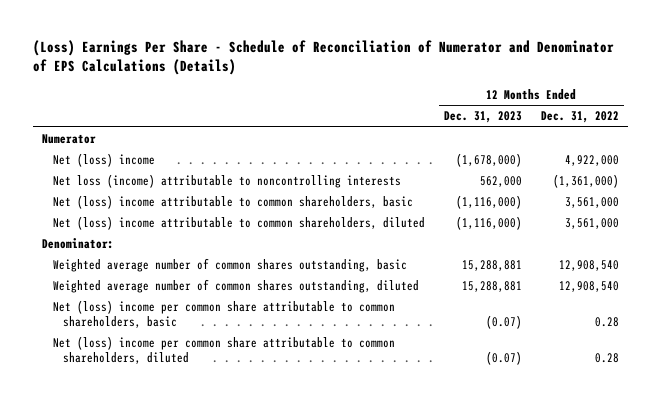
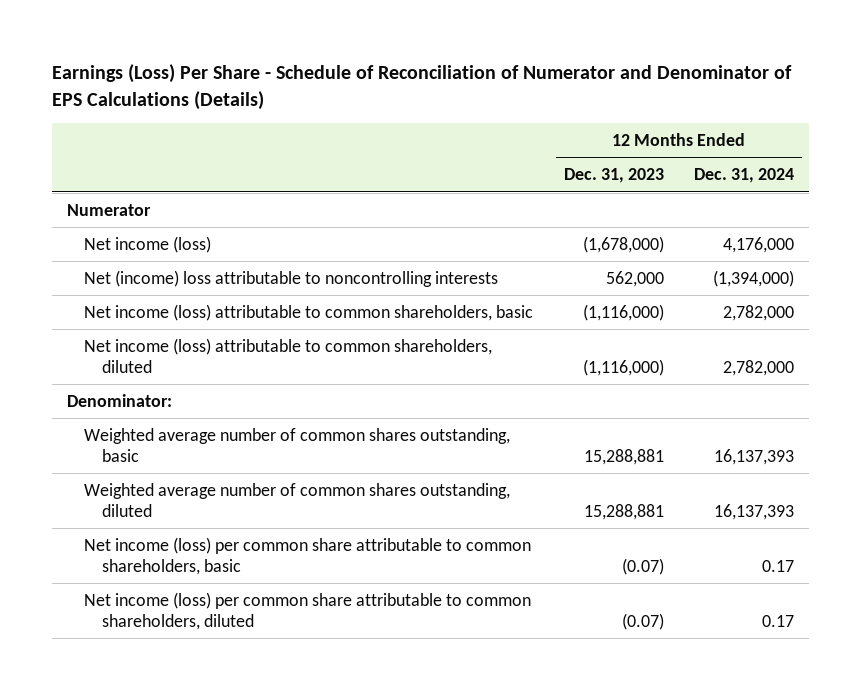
- (Loss) Earnings Per Share - Schedule of Reconciliation of Numerator and Denominator of EPS Calculations (Details)
+ Earnings (Loss) Per Share - Schedule of Reconciliation of Numerator and Denominator of EPS Calculations (Details)
- | 12 Months Ended Dec. 31, 2023 | 12 Months Ended Dec. 31, 2022
+ | 12 Months Ended Dec. 31, 2023 | 12 Months Ended Dec. 31, 2024
- Net (loss) income | (1,678,000) | 4,922,000
- Net loss (income) attributable to noncontrolling interests | 562,000 | (1,361,000)
- Net (loss) income attributable to common shareholders, basic | (1,116,000) | 3,561,000
- Net (loss) income attributable to common shareholders, diluted | (1,116,000) | 3,561,000
+ Net income (loss) | (1,678,000) | 4,176,000
+ Net (income) loss attributable to noncontrolling interests | 562,000 | (1,394,000)
+ Net income (loss) attributable to common shareholders, basic | (1,116,000) | 2,782,000
+ Net income (loss) attributable to common shareholders, diluted | (1,116,000) | 2,782,000
- Net (loss) income per common share attributable to common shareholders, basic | (0.07) | 0.28
- Net (loss) income per common share attributable to common shareholders, diluted | (0.07) | 0.28
+ Net income (loss) per common share attributable to common shareholders, basic | (0.07) | 0.17
+ Net income (loss) per common share attributable to common shareholders, diluted | (0.07) | 0.17

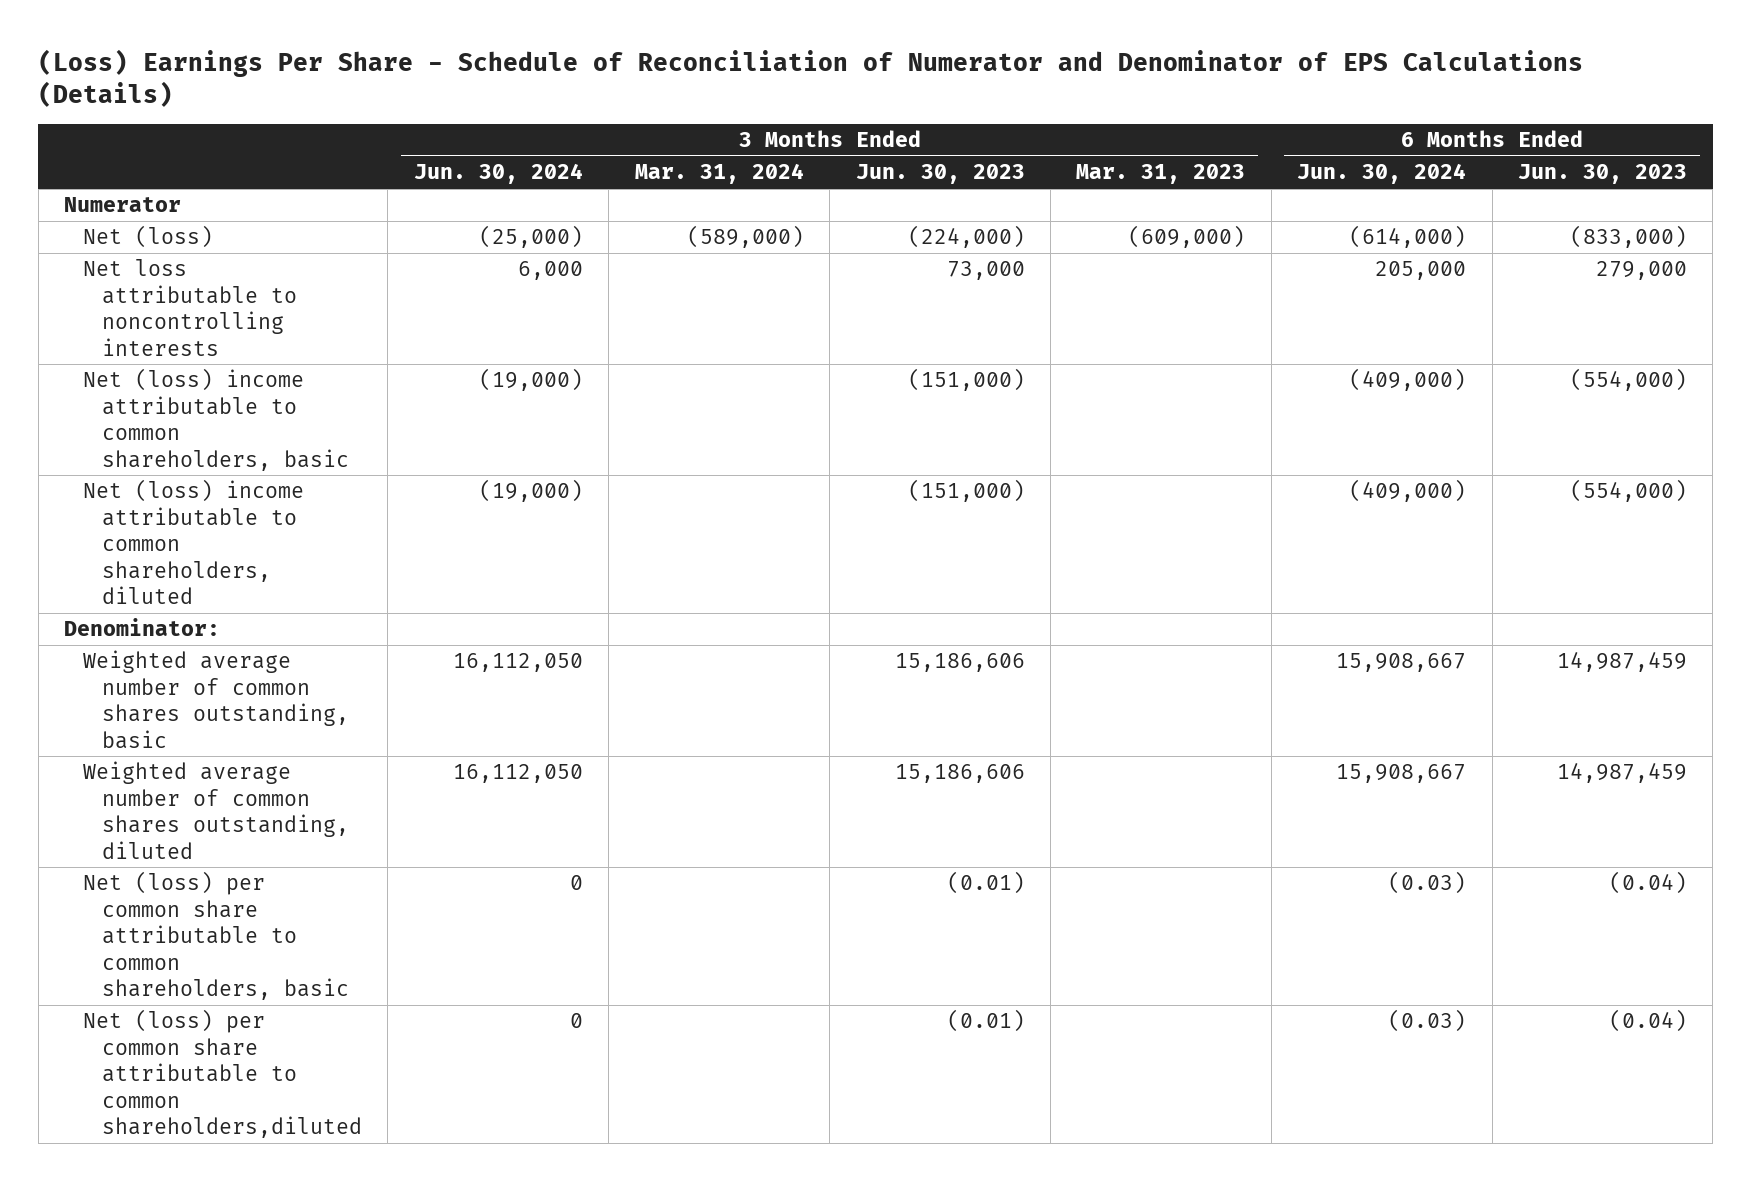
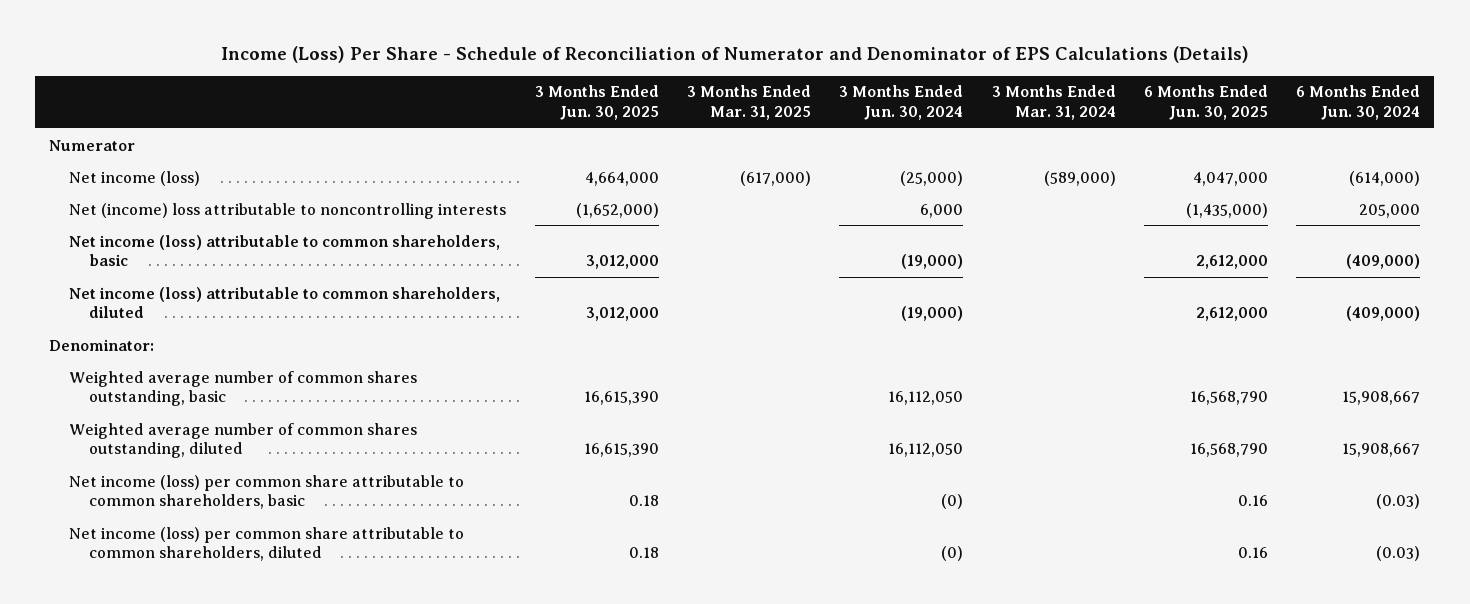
- (Loss) Earnings Per Share - Schedule of Reconciliation of Numerator and Denominator of EPS Calculations (Details)
+ Income (Loss) Per Share - Schedule of Reconciliation of Numerator and Denominator of EPS Calculations (Details)
- | 3 Months Ended Jun. 30, 2024 | 3 Months Ended Mar. 31, 2024 | 3 Months Ended Jun. 30, 2023 | 3 Months Ended Mar. 31, 2023 | 6 Months Ended Jun. 30, 2024 | 6 Months Ended Jun. 30, 2023
+ | 3 Months Ended Jun. 30, 2025 | 3 Months Ended Mar. 31, 2025 | 3 Months Ended Jun. 30, 2024 | 3 Months Ended Mar. 31, 2024 | 6 Months Ended Jun. 30, 2025 | 6 Months Ended Jun. 30, 2024
- Net (loss) | (25,000) | (589,000) | (224,000) | (609,000) | (614,000) | (833,000)
- Net loss attributable to noncontrolling interests | 6,000 | | 73,000 | | 205,000 | 279,000
- Net (loss) income attributable to common shareholders, basic | (19,000) | | (151,000) | | (409,000) | (554,000)
- Net (loss) income attributable to common shareholders, diluted | (19,000) | | (151,000) | | (409,000) | (554,000)
+ Net income (loss) | 4,664,000 | (617,000) | (25,000) | (589,000) | 4,047,000 | (614,000)
+ Net (income) loss attributable to noncontrolling interests | (1,652,000) | | 6,000 | | (1,435,000) | 205,000
+ Net income (loss) attributable to common shareholders, basic | 3,012,000 | | (19,000) | | 2,612,000 | (409,000)
+ Net income (loss) attributable to common shareholders, diluted | 3,012,000 | | (19,000) | | 2,612,000 | (409,000)
- Net (loss) per common share attributable to common shareholders, basic | 0 | | (0.01) | | (0.03) | (0.04)
- Net (loss) per common share attributable to common shareholders,diluted | 0 | | (0.01) | | (0.03) | (0.04)
+ Net income (loss) per common share attributable to common shareholders, basic | 0.18 | | (0) | | 0.16 | (0.03)
+ Net income (loss) per common share attributable to common shareholders, diluted | 0.18 | | (0) | | 0.16 | (0.03)

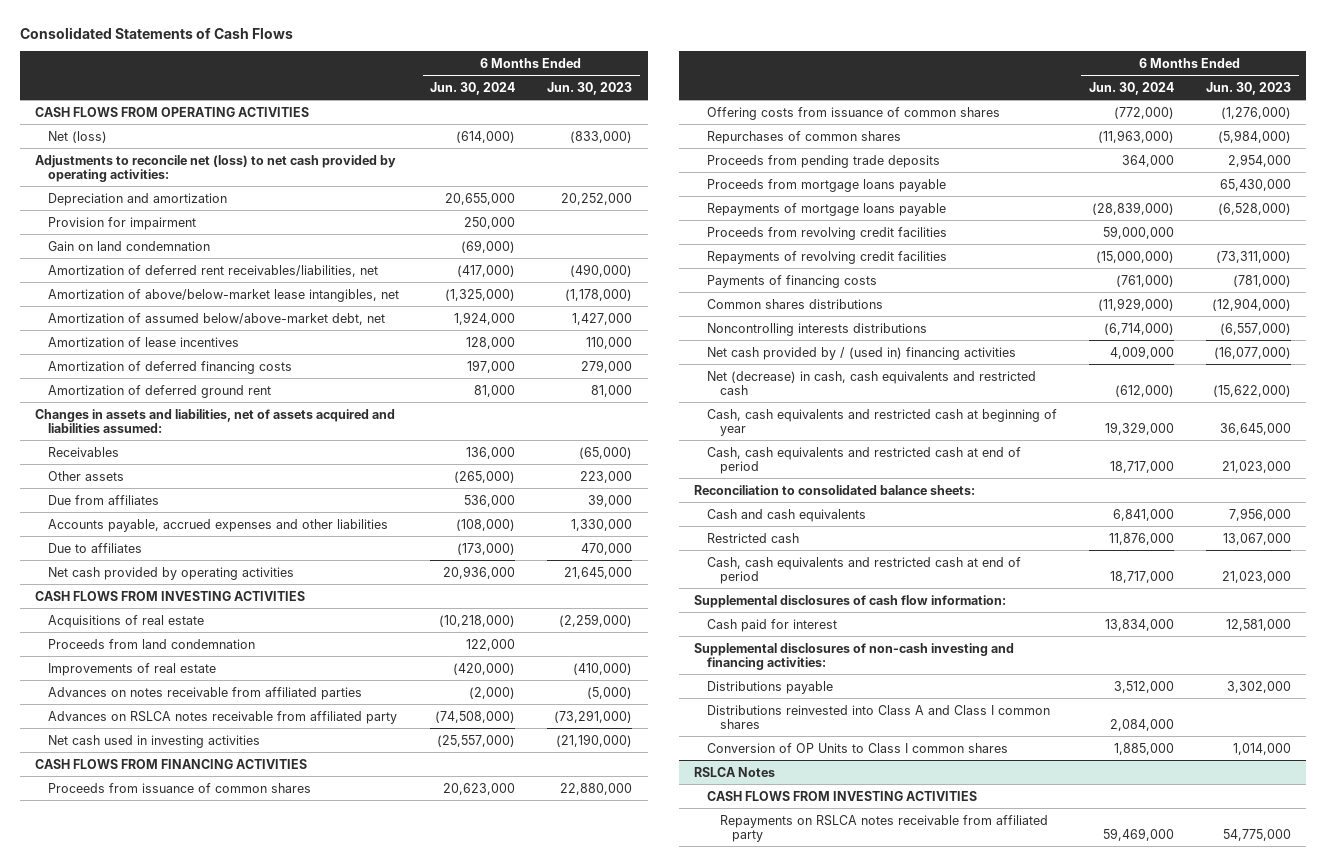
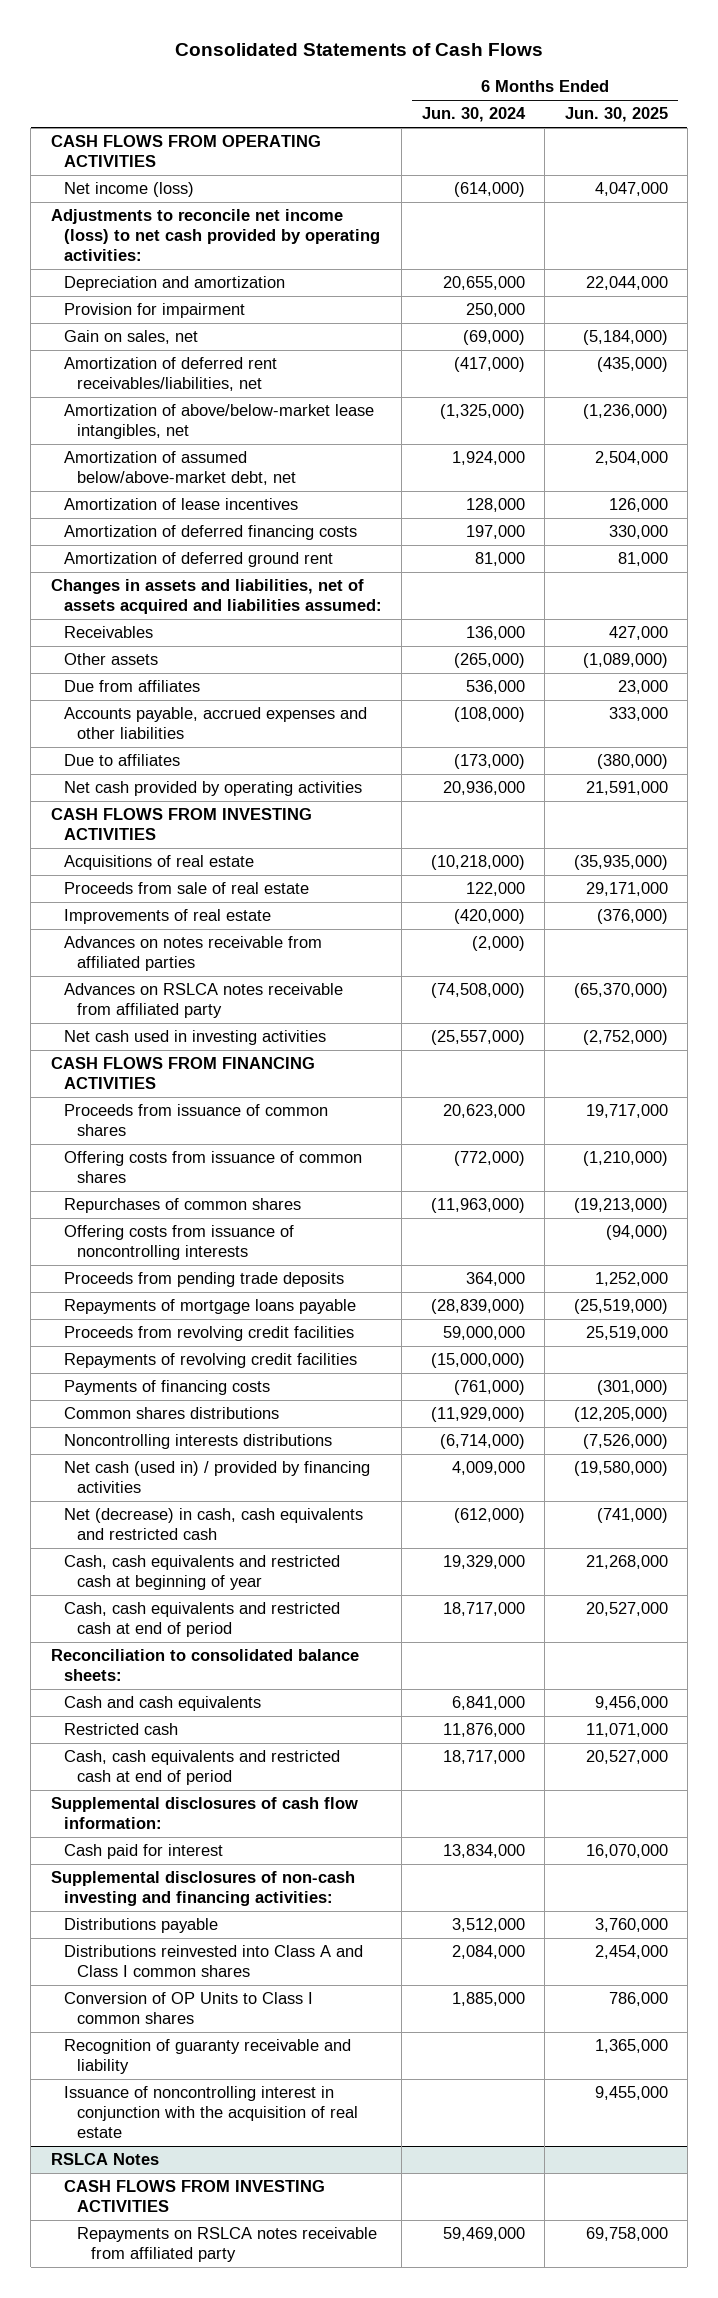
- | 6 Months Ended Jun. 30, 2024 | 6 Months Ended Jun. 30, 2023
+ | 6 Months Ended Jun. 30, 2024 | 6 Months Ended Jun. 30, 2025
- Net (loss) | (614,000) | (833,000)
- Adjustments to reconcile net (loss) to net cash provided by operating activities:
+ Net income (loss) | (614,000) | 4,047,000
+ Adjustments to reconcile net income (loss) to net cash provided by operating activities:
- Gain on land condemnation | (69,000) |
+ Gain on sales, net | (69,000) | (5,184,000)
- Proceeds from land condemnation | 122,000 |
+ Proceeds from sale of real estate | 122,000 | 29,171,000
+ Offering costs from issuance of noncontrolling interests | | (94,000)
- Proceeds from mortgage loans payable | | 65,430,000
- Net cash provided by / (used in) financing activities | 4,009,000 | (16,077,000)
+ Net cash (used in) / provided by financing activities | 4,009,000 | (19,580,000)
+ Recognition of guaranty receivable and liability | | 1,365,000
+ Issuance of noncontrolling interest in conjunction with the acquisition of real estate | | 9,455,000

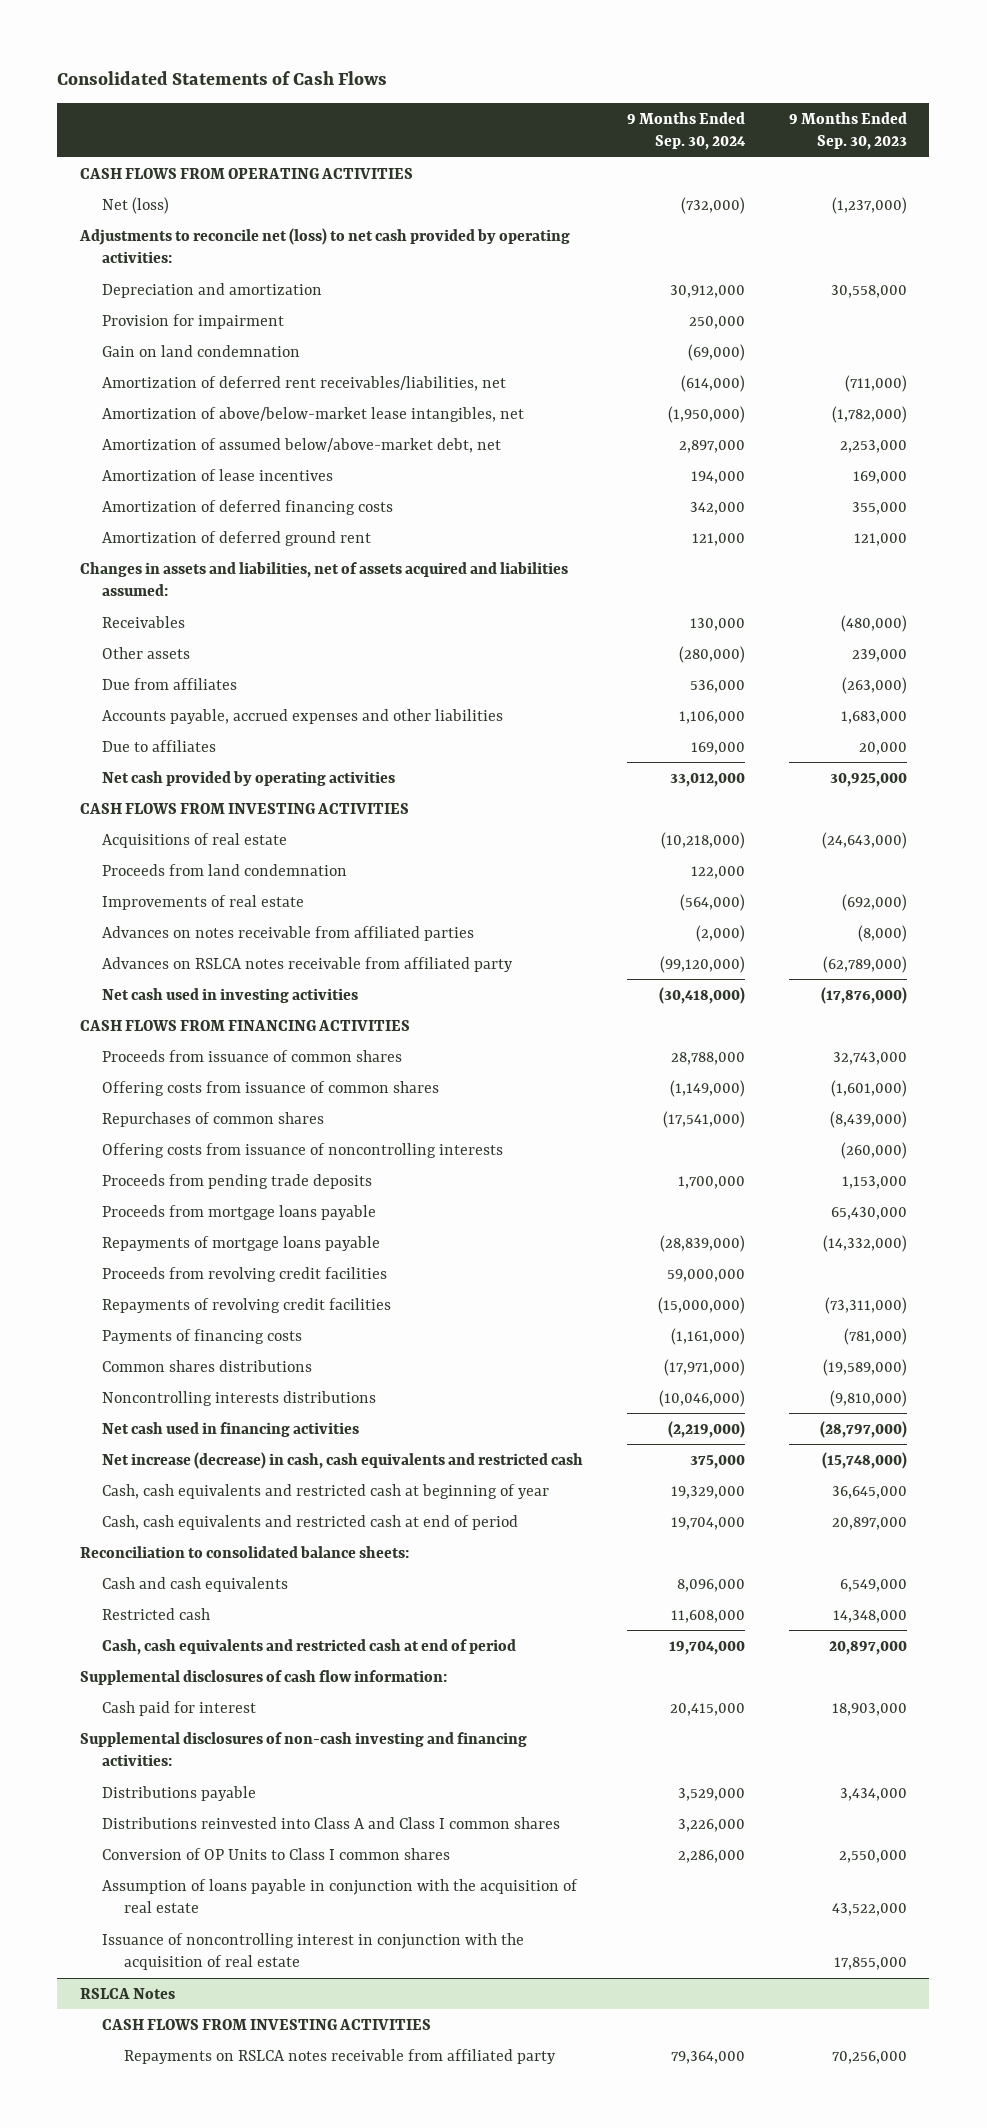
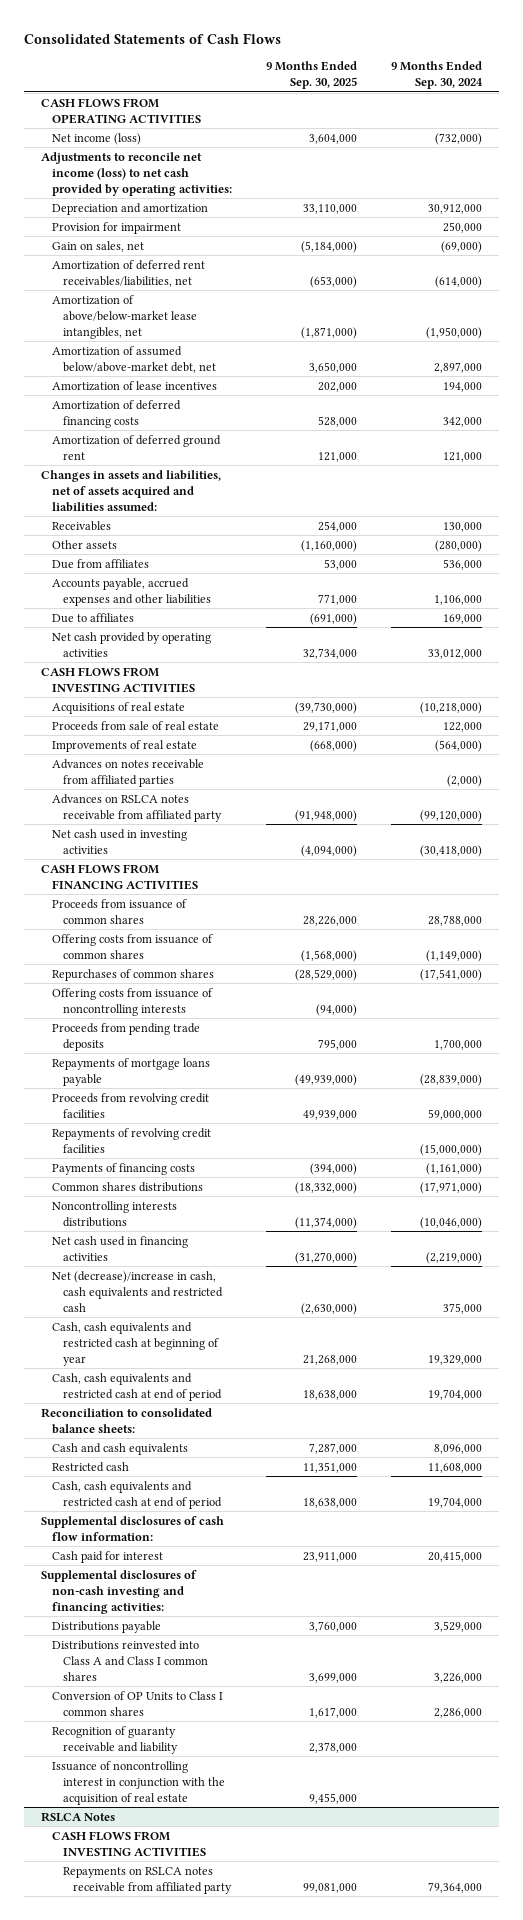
- | 9 Months Ended Sep. 30, 2024 | 9 Months Ended Sep. 30, 2023
+ | 9 Months Ended Sep. 30, 2025 | 9 Months Ended Sep. 30, 2024
- Net (loss) | (732,000) | (1,237,000)
- Adjustments to reconcile net (loss) to net cash provided by operating activities:
+ Net income (loss) | 3,604,000 | (732,000)
+ Adjustments to reconcile net income (loss) to net cash provided by operating activities:
- Gain on land condemnation | (69,000) |
+ Gain on sales, net | (5,184,000) | (69,000)
- Proceeds from land condemnation | 122,000 |
+ Proceeds from sale of real estate | 29,171,000 | 122,000
- Proceeds from mortgage loans payable | | 65,430,000
- Net increase (decrease) in cash, cash equivalents and restricted cash | 375,000 | (15,748,000)
+ Net (decrease)/increase in cash, cash equivalents and restricted cash | (2,630,000) | 375,000
- Assumption of loans payable in conjunction with the acquisition of real estate | | 43,522,000
+ Recognition of guaranty receivable and liability | 2,378,000 |

